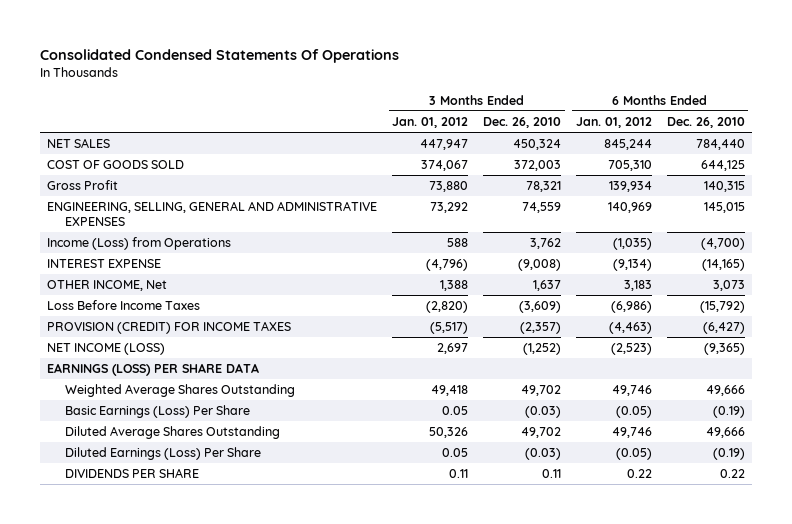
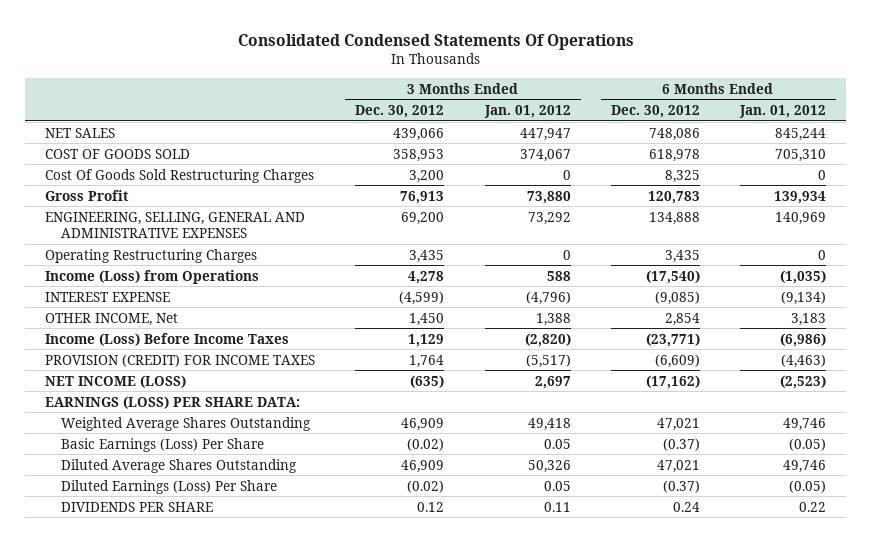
- | 3 Months Ended Jan. 01, 2012 | 3 Months Ended Dec. 26, 2010 | 6 Months Ended Jan. 01, 2012 | 6 Months Ended Dec. 26, 2010
+ | 3 Months Ended Dec. 30, 2012 | 3 Months Ended Jan. 01, 2012 | 6 Months Ended Dec. 30, 2012 | 6 Months Ended Jan. 01, 2012
+ Cost Of Goods Sold Restructuring Charges | 3,200 | 0 | 8,325 | 0
+ Operating Restructuring Charges | 3,435 | 0 | 3,435 | 0
- Loss Before Income Taxes | (2,820) | (3,609) | (6,986) | (15,792)
+ Income (Loss) Before Income Taxes | 1,129 | (2,820) | (23,771) | (6,986)
- EARNINGS (LOSS) PER SHARE DATA
+ EARNINGS (LOSS) PER SHARE DATA:

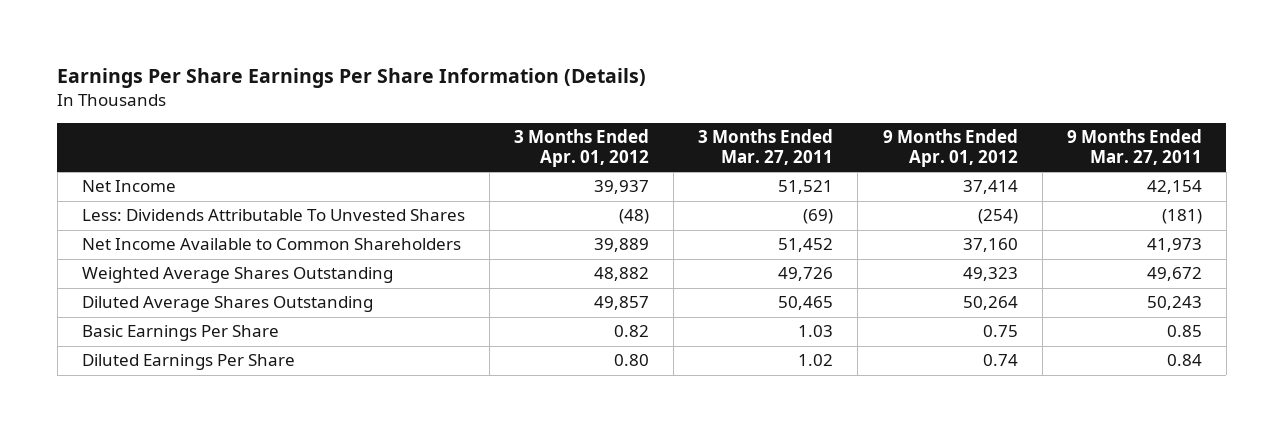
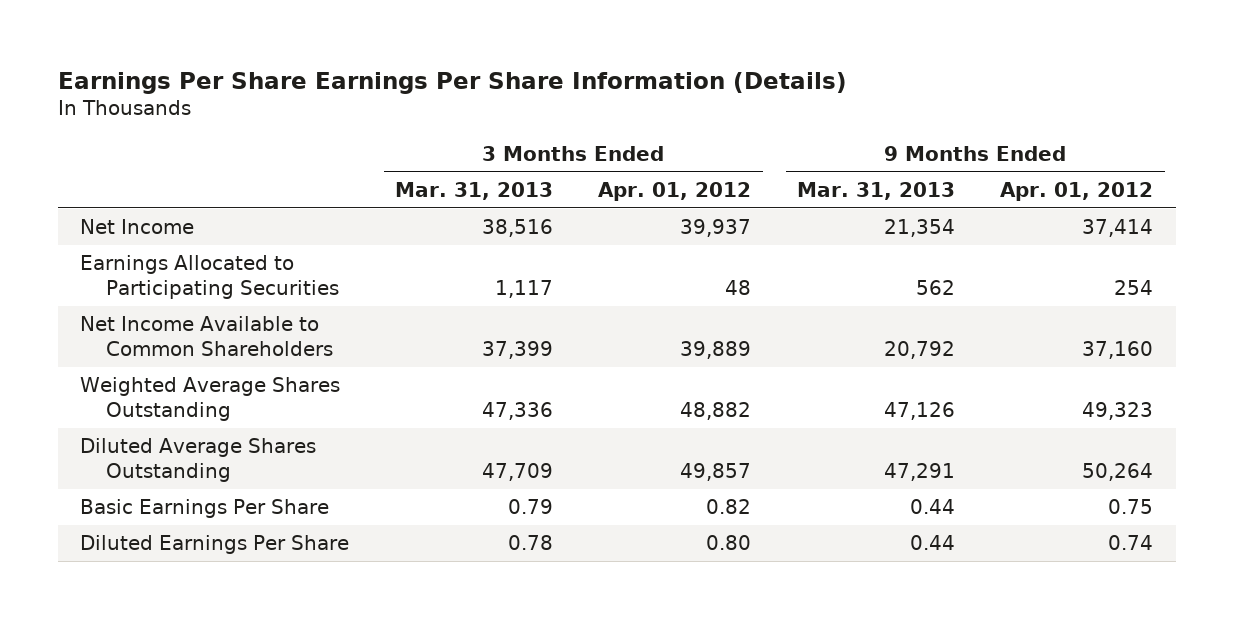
- | 3 Months Ended Apr. 01, 2012 | 3 Months Ended Mar. 27, 2011 | 9 Months Ended Apr. 01, 2012 | 9 Months Ended Mar. 27, 2011
+ | 3 Months Ended Mar. 31, 2013 | 3 Months Ended Apr. 01, 2012 | 9 Months Ended Mar. 31, 2013 | 9 Months Ended Apr. 01, 2012
- Less: Dividends Attributable To Unvested Shares | (48) | (69) | (254) | (181)
+ Earnings Allocated to Participating Securities | 1,117 | 48 | 562 | 254

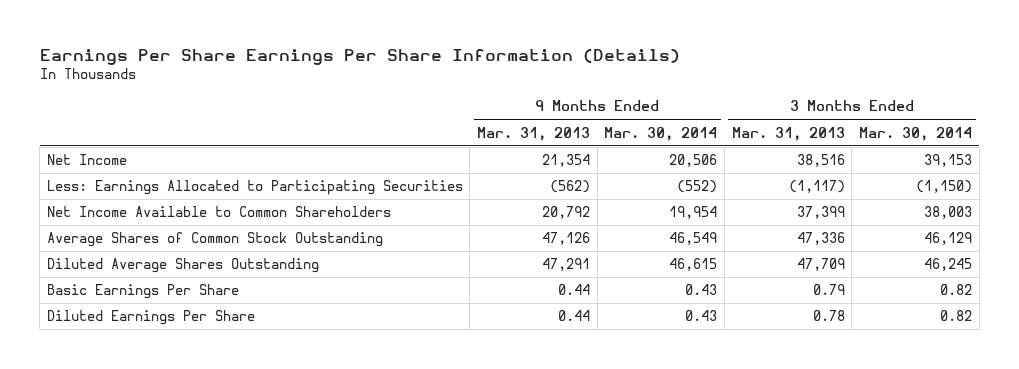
- | 3 Months Ended Mar. 31, 2013 | 3 Months Ended Apr. 01, 2012 | 9 Months Ended Mar. 31, 2013 | 9 Months Ended Apr. 01, 2012
+ | 9 Months Ended Mar. 31, 2013 | 9 Months Ended Mar. 30, 2014 | 3 Months Ended Mar. 31, 2013 | 3 Months Ended Mar. 30, 2014
- Earnings Allocated to Participating Securities | 1,117 | 48 | 562 | 254
+ Less: Earnings Allocated to Participating Securities | (562) | (552) | (1,117) | (1,150)
- Weighted Average Shares Outstanding | 47,336 | 48,882 | 47,126 | 49,323
+ Average Shares of Common Stock Outstanding | 47,126 | 46,549 | 47,336 | 46,129

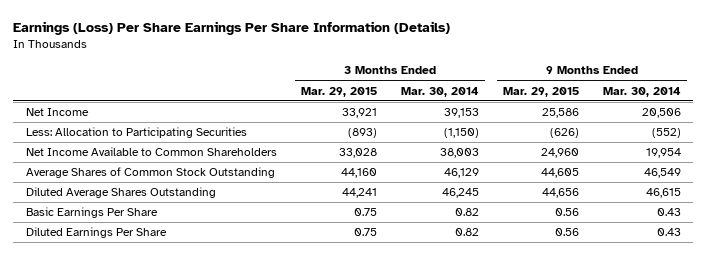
- Earnings Per Share Earnings Per Share Information (Details)
+ Earnings (Loss) Per Share Earnings Per Share Information (Details)
- | 9 Months Ended Mar. 31, 2013 | 9 Months Ended Mar. 30, 2014 | 3 Months Ended Mar. 31, 2013 | 3 Months Ended Mar. 30, 2014
+ | 3 Months Ended Mar. 29, 2015 | 3 Months Ended Mar. 30, 2014 | 9 Months Ended Mar. 29, 2015 | 9 Months Ended Mar. 30, 2014
- Less: Earnings Allocated to Participating Securities | (562) | (552) | (1,117) | (1,150)
+ Less: Allocation to Participating Securities | (893) | (1,150) | (626) | (552)

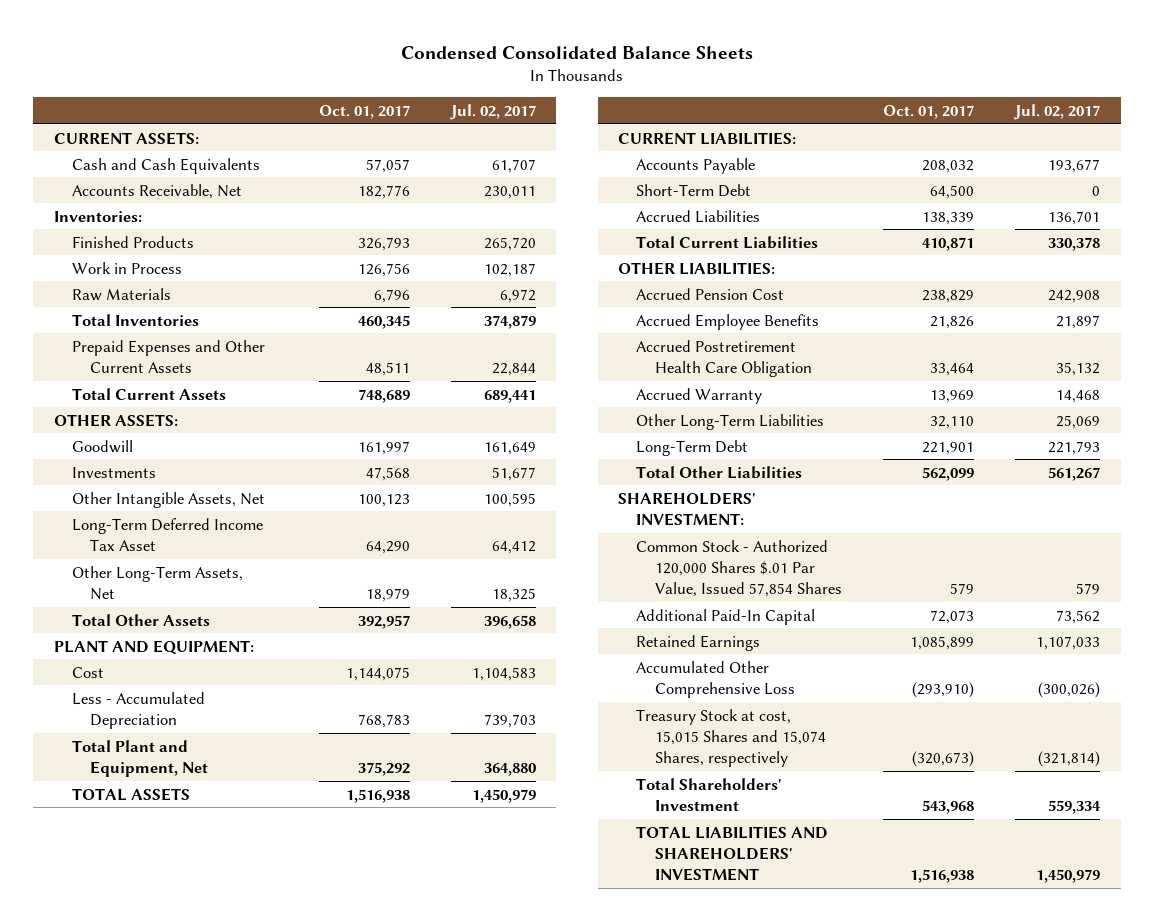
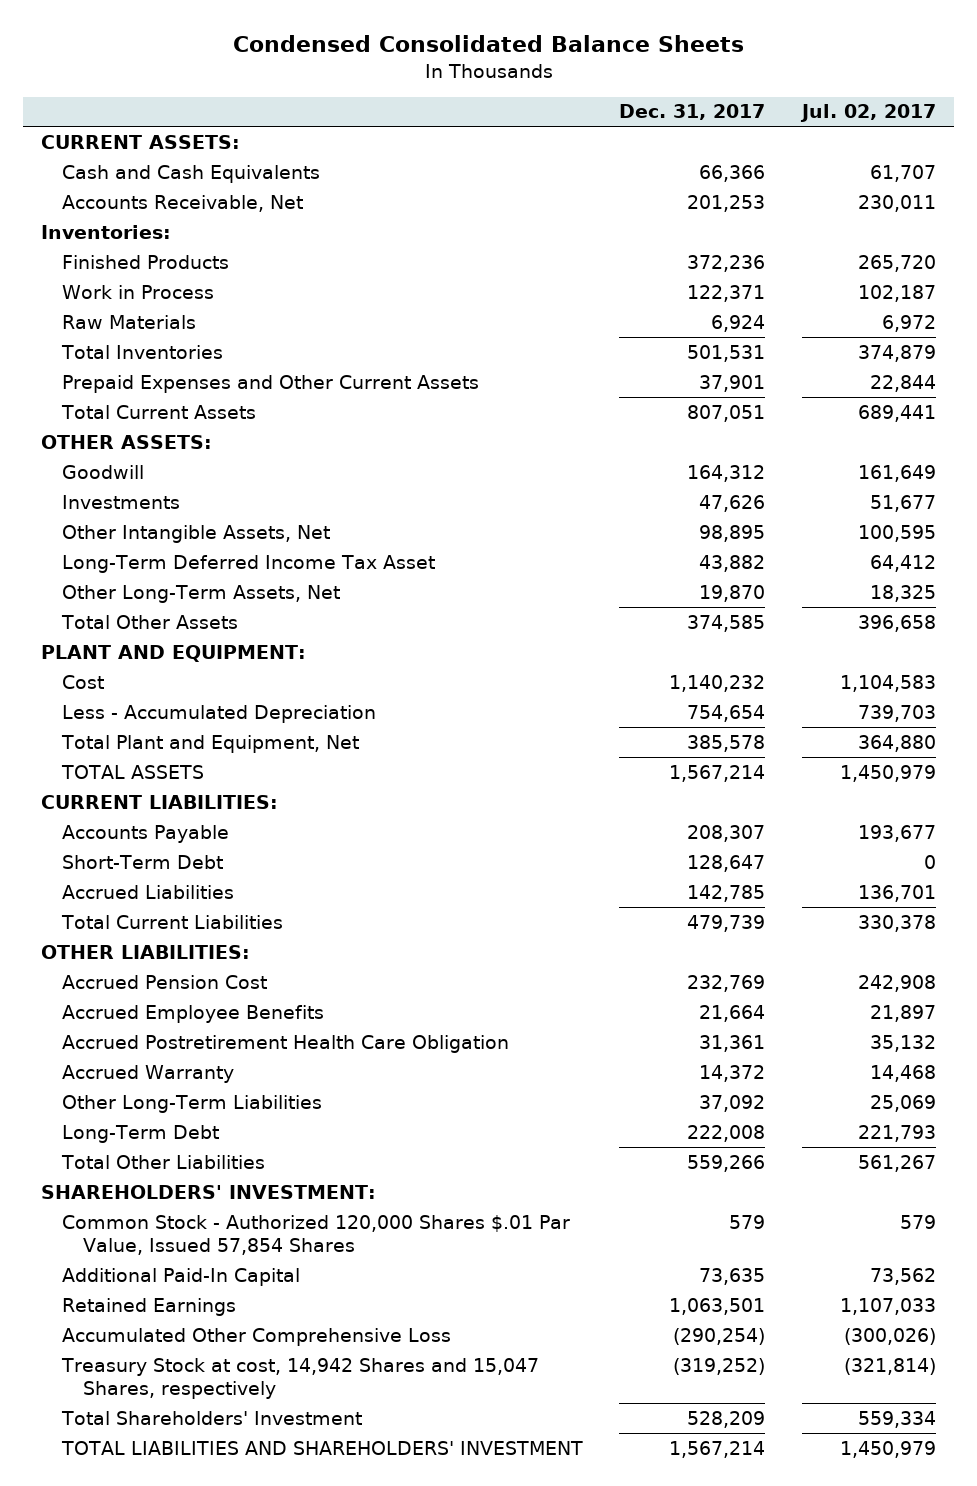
- | Oct. 01, 2017 | Jul. 02, 2017
+ | Dec. 31, 2017 | Jul. 02, 2017
- Treasury Stock at cost, 15,015 Shares and 15,074 Shares, respectively | (320,673) | (321,814)
+ Treasury Stock at cost, 14,942 Shares and 15,047 Shares, respectively | (319,252) | (321,814)

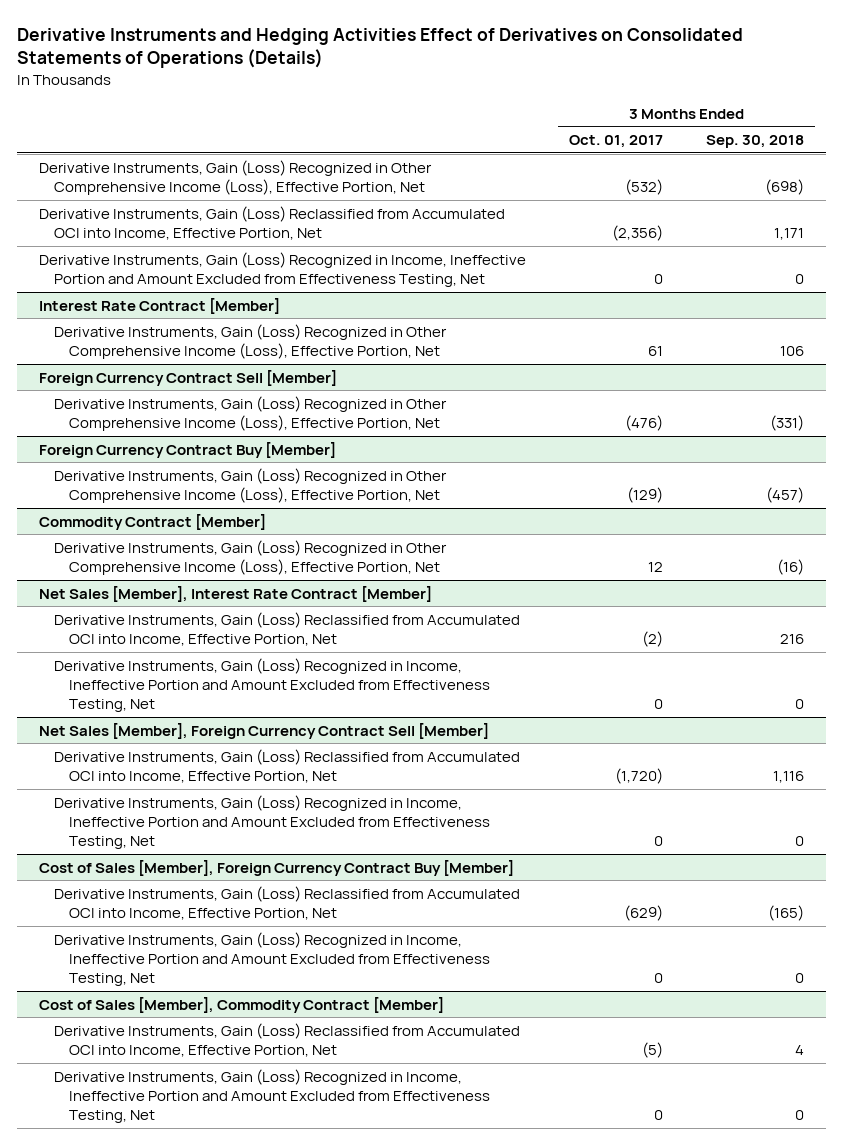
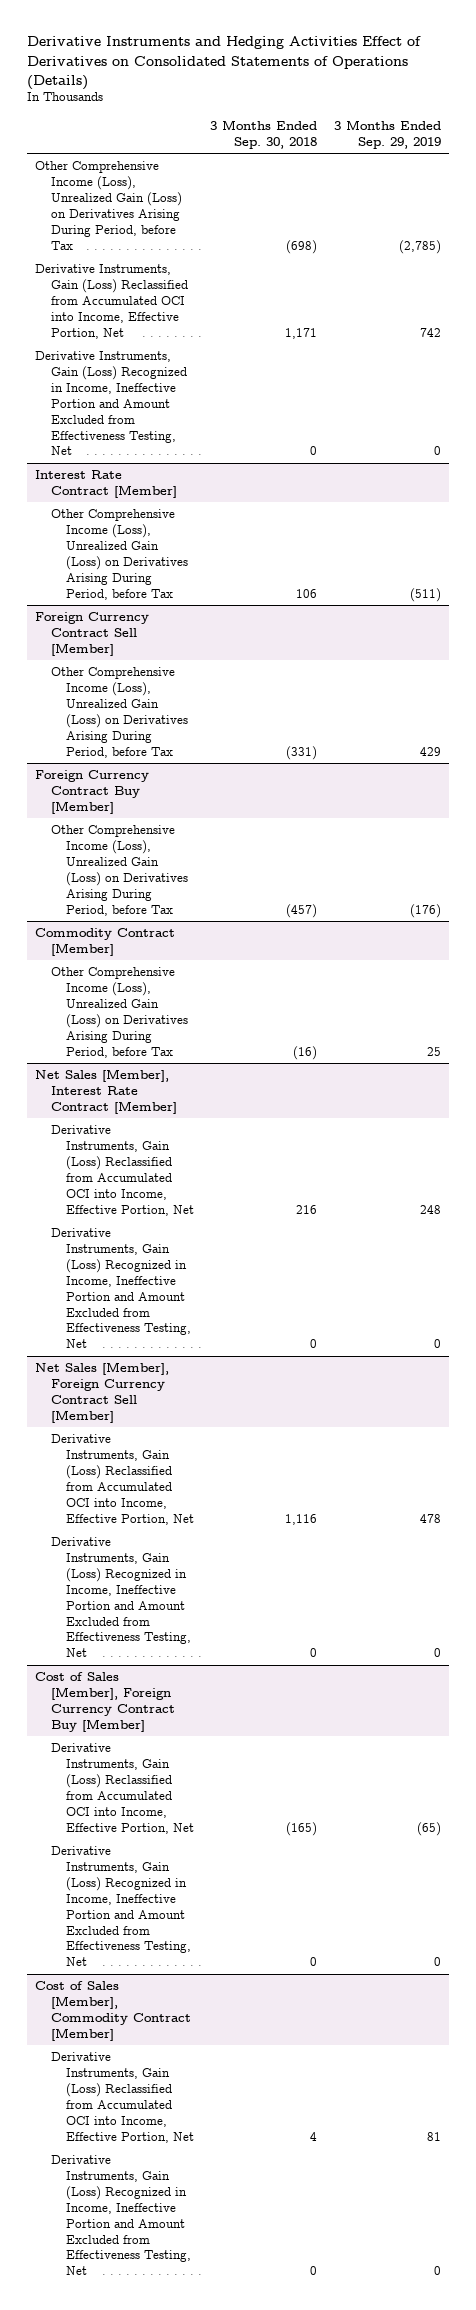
- | 3 Months Ended Oct. 01, 2017 | 3 Months Ended Sep. 30, 2018
+ | 3 Months Ended Sep. 30, 2018 | 3 Months Ended Sep. 29, 2019
- Derivative Instruments, Gain (Loss) Recognized in Other Comprehensive Income (Loss), Effective Portion, Net | (532) | (698)
+ Other Comprehensive Income (Loss), Unrealized Gain (Loss) on Derivatives Arising During Period, before Tax | (698) | (2,785)
@ Interest Rate Contract [Member]
- Derivative Instruments, Gain (Loss) Recognized in Other Comprehensive Income (Loss), Effective Portion, Net | 61 | 106
+ Other Comprehensive Income (Loss), Unrealized Gain (Loss) on Derivatives Arising During Period, before Tax | 106 | (511)
@ Foreign Currency Contract Sell [Member]
- Derivative Instruments, Gain (Loss) Recognized in Other Comprehensive Income (Loss), Effective Portion, Net | (476) | (331)
+ Other Comprehensive Income (Loss), Unrealized Gain (Loss) on Derivatives Arising During Period, before Tax | (331) | 429
@ Foreign Currency Contract Buy [Member]
- Derivative Instruments, Gain (Loss) Recognized in Other Comprehensive Income (Loss), Effective Portion, Net | (129) | (457)
+ Other Comprehensive Income (Loss), Unrealized Gain (Loss) on Derivatives Arising During Period, before Tax | (457) | (176)
@ Commodity Contract [Member]
- Derivative Instruments, Gain (Loss) Recognized in Other Comprehensive Income (Loss), Effective Portion, Net | 12 | (16)
+ Other Comprehensive Income (Loss), Unrealized Gain (Loss) on Derivatives Arising During Period, before Tax | (16) | 25

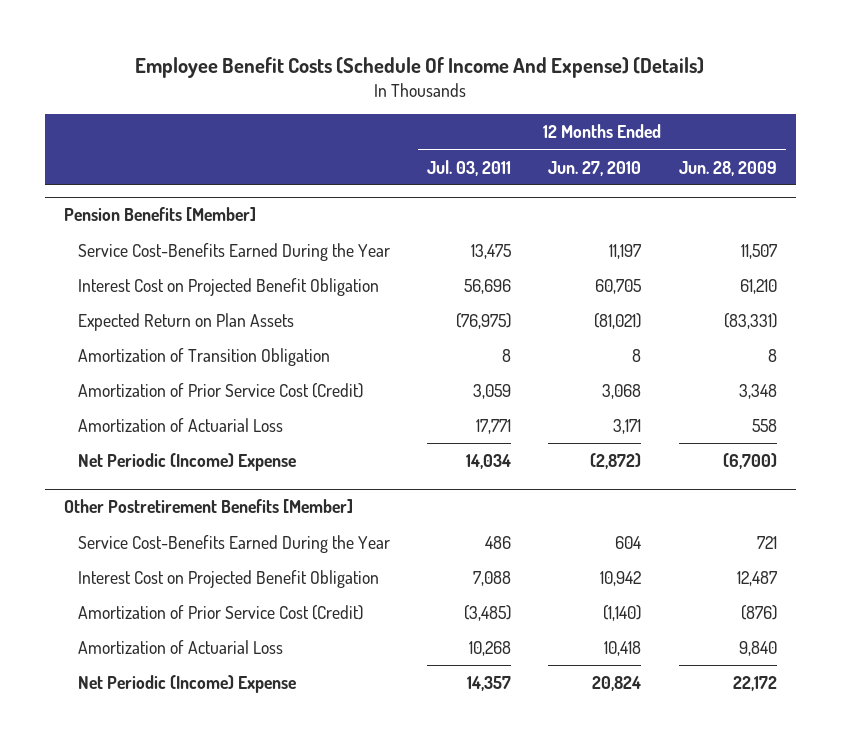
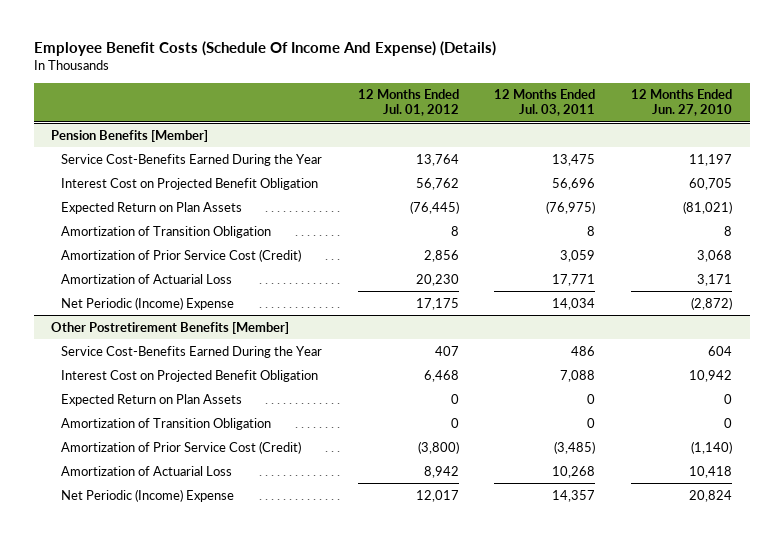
- | 12 Months Ended Jul. 03, 2011 | 12 Months Ended Jun. 27, 2010 | 12 Months Ended Jun. 28, 2009
+ | 12 Months Ended Jul. 01, 2012 | 12 Months Ended Jul. 03, 2011 | 12 Months Ended Jun. 27, 2010
@ Other Postretirement Benefits [Member]
+ Expected Return on Plan Assets | 0 | 0 | 0
+ Amortization of Transition Obligation | 0 | 0 | 0

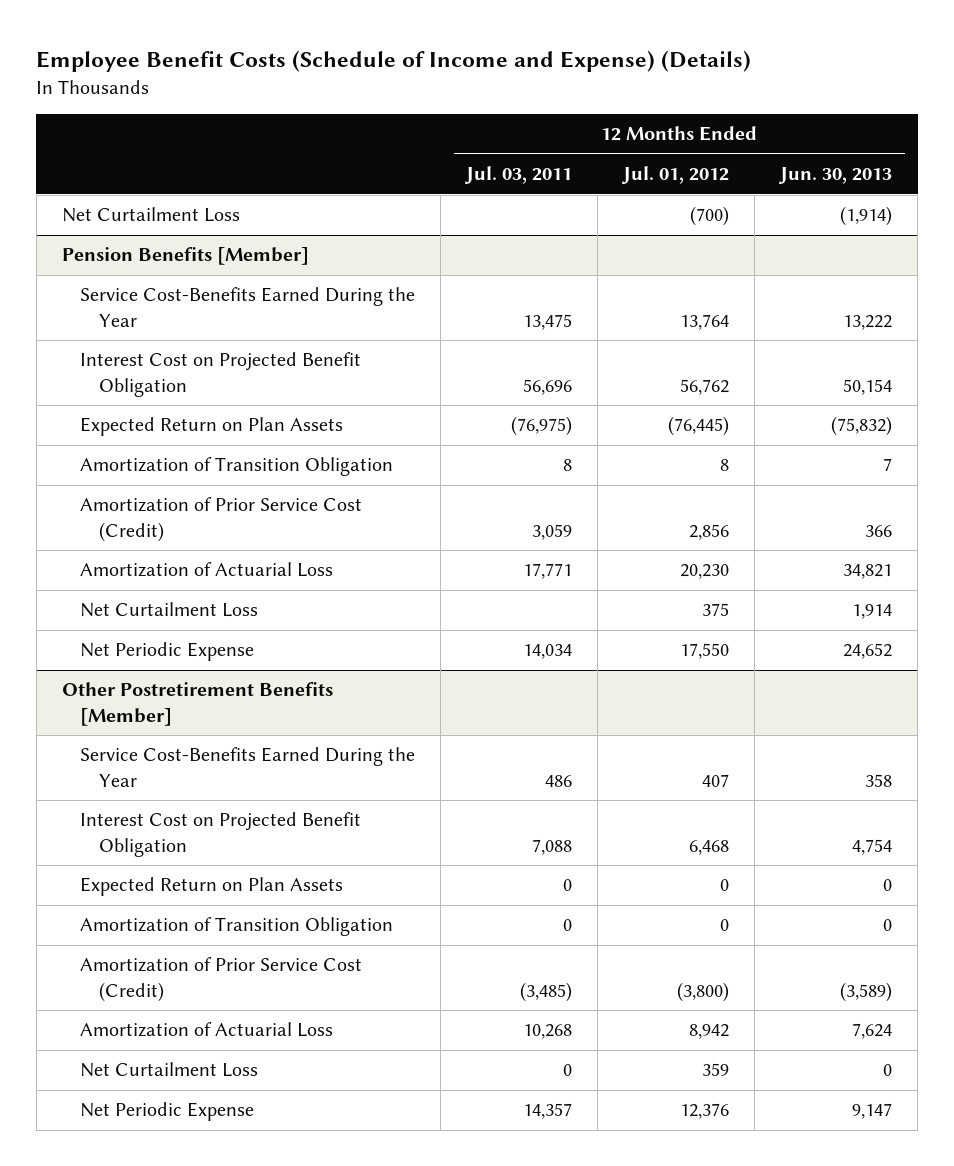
- Employee Benefit Costs (Schedule Of Income And Expense) (Details)
+ Employee Benefit Costs (Schedule of Income and Expense) (Details)
- | 12 Months Ended Jul. 01, 2012 | 12 Months Ended Jul. 03, 2011 | 12 Months Ended Jun. 27, 2010
+ | 12 Months Ended Jul. 03, 2011 | 12 Months Ended Jul. 01, 2012 | 12 Months Ended Jun. 30, 2013
+ Net Curtailment Loss | | (700) | (1,914)
@ Pension Benefits [Member]
- Net Periodic (Income) Expense | 17,175 | 14,034 | (2,872)
+ Net Curtailment Loss | | 375 | 1,914
+ Net Periodic Expense | 14,034 | 17,550 | 24,652
@ Other Postretirement Benefits [Member]
- Net Periodic (Income) Expense | 12,017 | 14,357 | 20,824
+ Net Curtailment Loss | 0 | 359 | 0
+ Net Periodic Expense | 14,357 | 12,376 | 9,147

